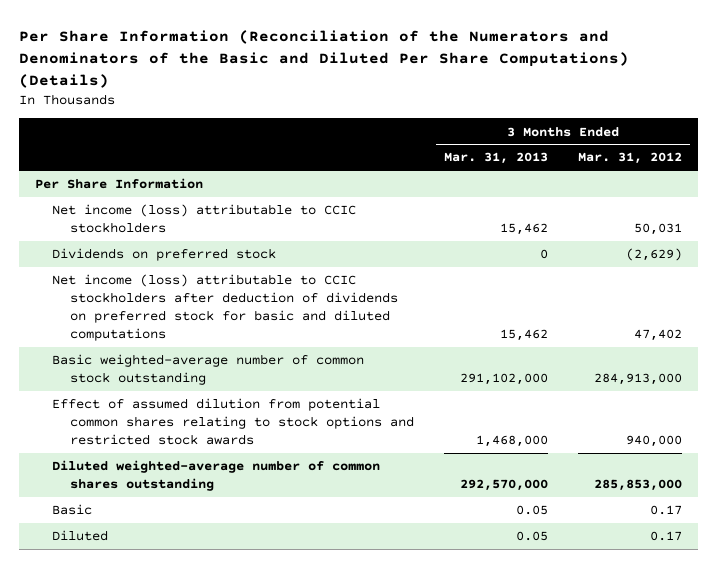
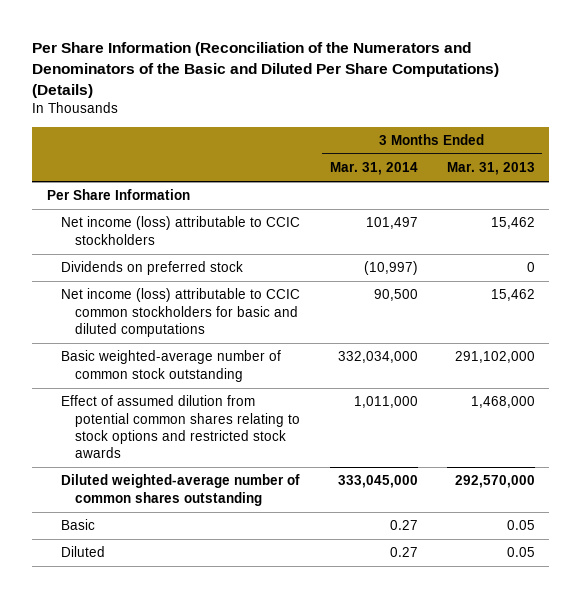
- | 3 Months Ended Mar. 31, 2013 | 3 Months Ended Mar. 31, 2012
+ | 3 Months Ended Mar. 31, 2014 | 3 Months Ended Mar. 31, 2013
- Net income (loss) attributable to CCIC stockholders after deduction of dividends on preferred stock for basic and diluted computations | 15,462 | 47,402
+ Net income (loss) attributable to CCIC common stockholders for basic and diluted computations | 90,500 | 15,462

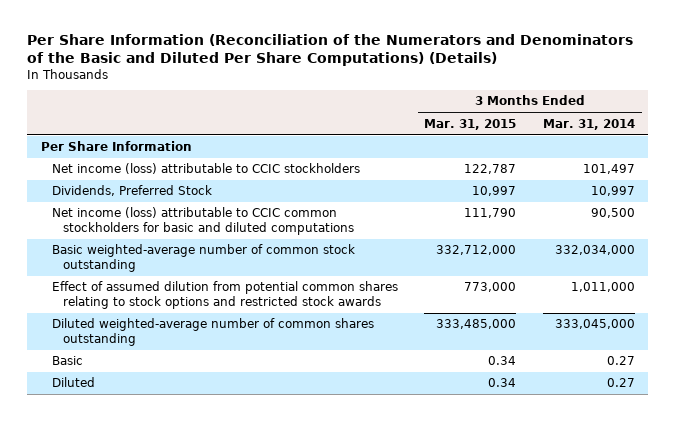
- | 3 Months Ended Mar. 31, 2014 | 3 Months Ended Mar. 31, 2013
+ | 3 Months Ended Mar. 31, 2015 | 3 Months Ended Mar. 31, 2014
- Dividends on preferred stock | (10,997) | 0
+ Dividends, Preferred Stock | 10,997 | 10,997

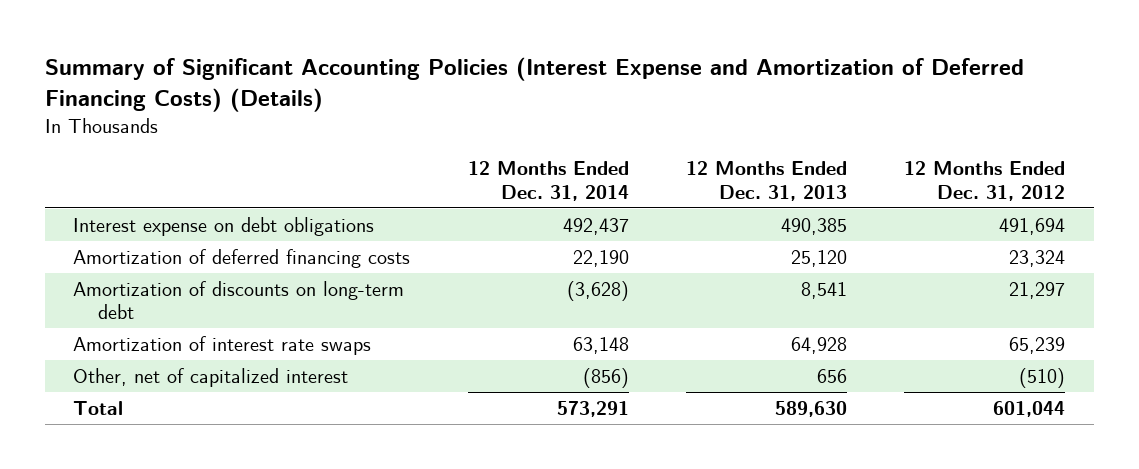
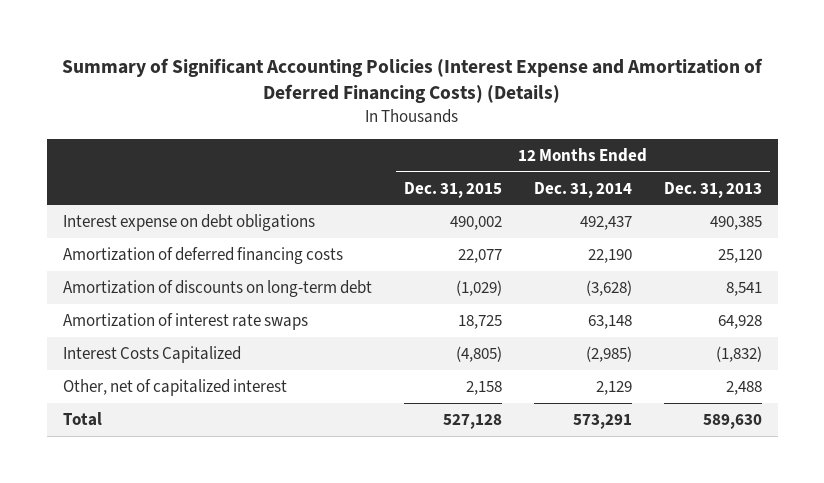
- | 12 Months Ended Dec. 31, 2014 | 12 Months Ended Dec. 31, 2013 | 12 Months Ended Dec. 31, 2012
+ | 12 Months Ended Dec. 31, 2015 | 12 Months Ended Dec. 31, 2014 | 12 Months Ended Dec. 31, 2013
- Other, net of capitalized interest | (856) | 656 | (510)
+ Interest Costs Capitalized | (4,805) | (2,985) | (1,832)
+ Other, net of capitalized interest | 2,158 | 2,129 | 2,488

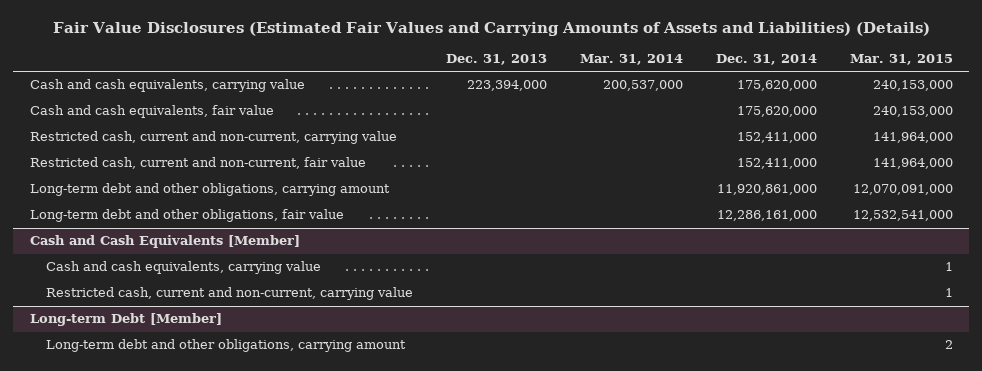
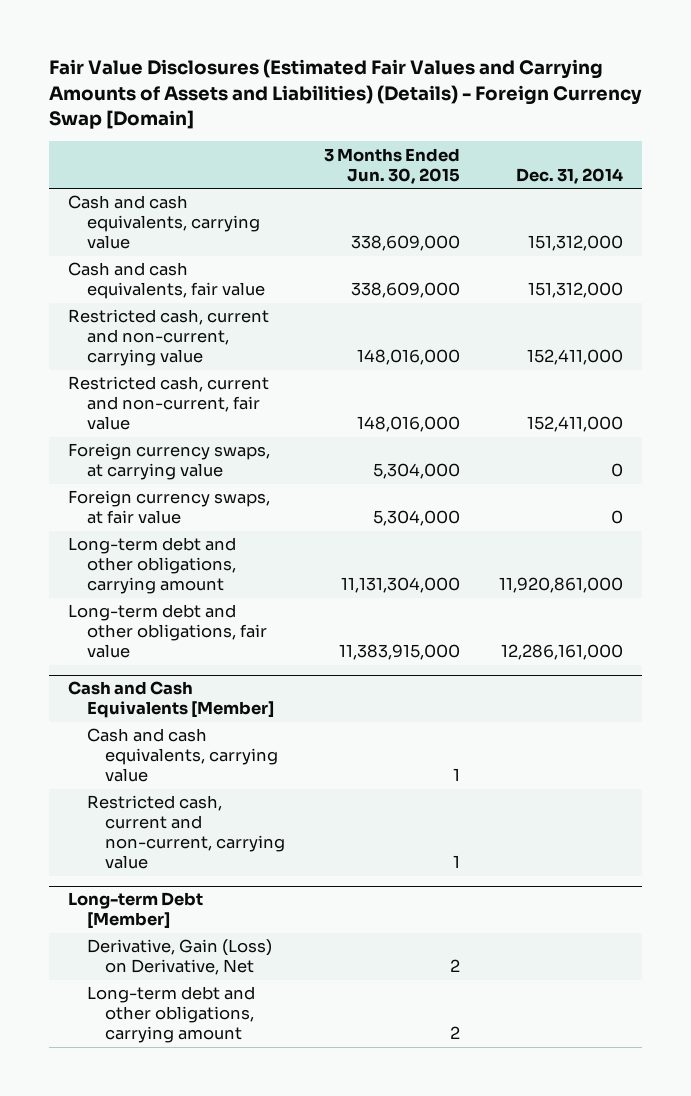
- Fair Value Disclosures (Estimated Fair Values and Carrying Amounts of Assets and Liabilities) (Details)
+ Fair Value Disclosures (Estimated Fair Values and Carrying Amounts of Assets and Liabilities) (Details) - Foreign Currency Swap [Domain]
- | Dec. 31, 2013 | Mar. 31, 2014 | Dec. 31, 2014 | Mar. 31, 2015
+ | 3 Months Ended Jun. 30, 2015 | Dec. 31, 2014
- Cash and cash equivalents, carrying value | 223,394,000 | 200,537,000 | 175,620,000 | 240,153,000
- Cash and cash equivalents, fair value | | | 175,620,000 | 240,153,000
+ Cash and cash equivalents, carrying value | 338,609,000 | 151,312,000
+ Cash and cash equivalents, fair value | 338,609,000 | 151,312,000
+ Foreign currency swaps, at carrying value | 5,304,000 | 0
+ Foreign currency swaps, at fair value | 5,304,000 | 0
@ Long-term Debt [Member]
+ Derivative, Gain (Loss) on Derivative, Net | 2 |

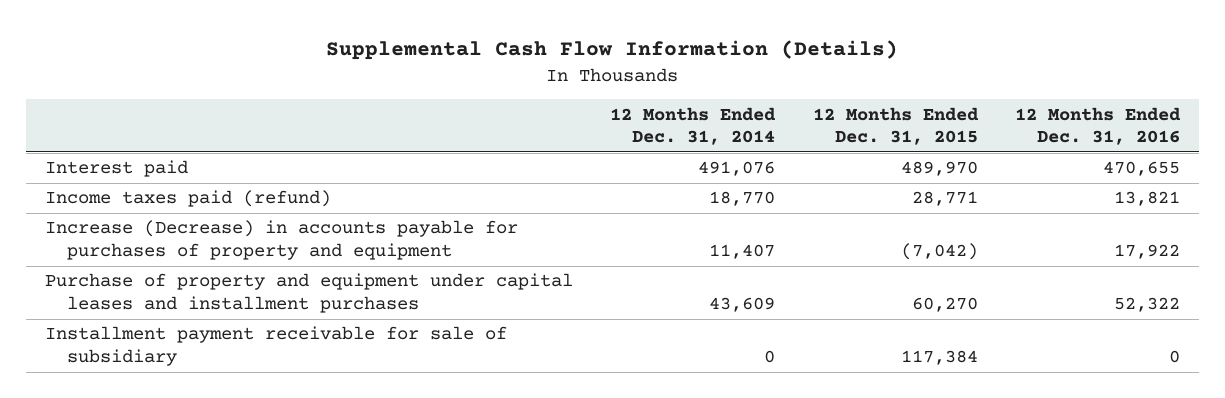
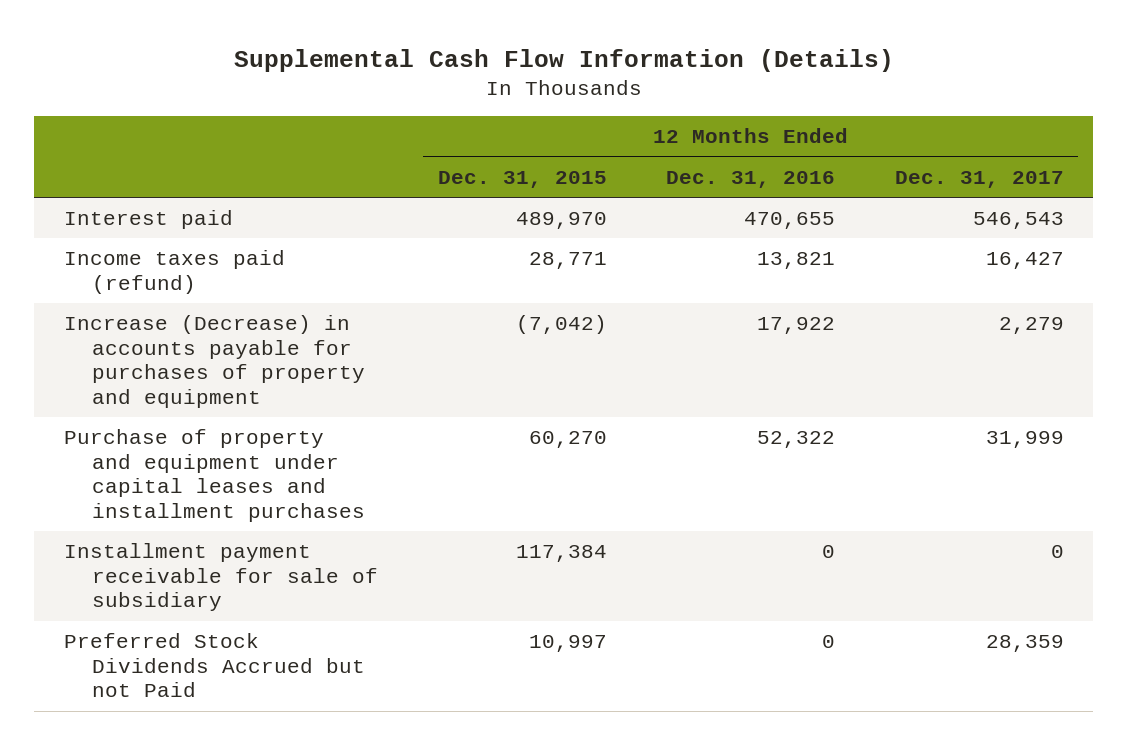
- | 12 Months Ended Dec. 31, 2014 | 12 Months Ended Dec. 31, 2015 | 12 Months Ended Dec. 31, 2016
+ | 12 Months Ended Dec. 31, 2015 | 12 Months Ended Dec. 31, 2016 | 12 Months Ended Dec. 31, 2017
+ Preferred Stock Dividends Accrued but not Paid | 10,997 | 0 | 28,359

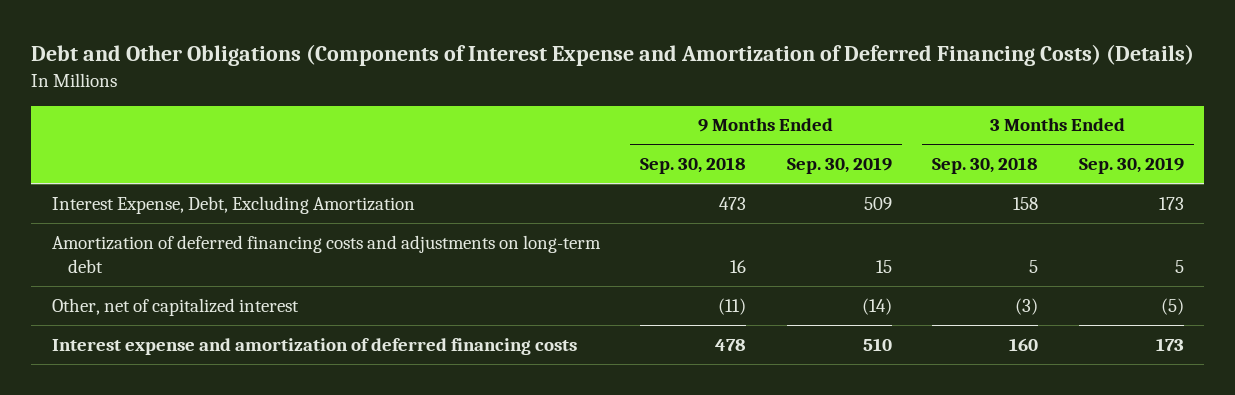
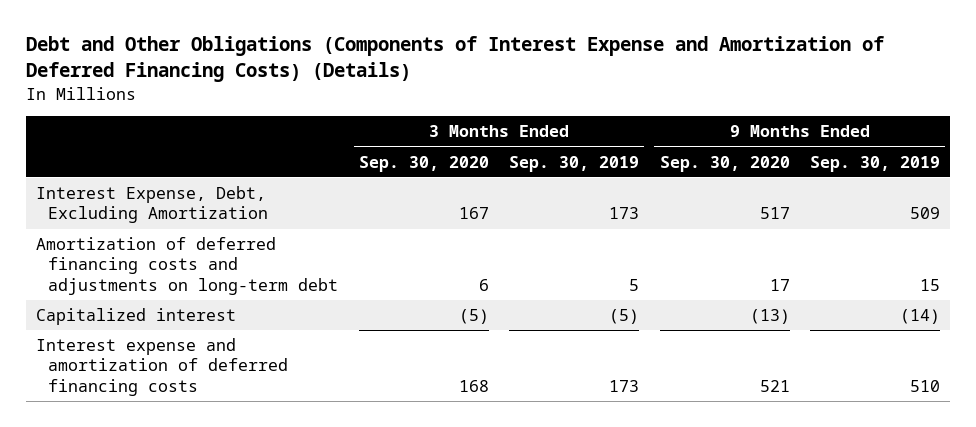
- | 9 Months Ended Sep. 30, 2018 | 9 Months Ended Sep. 30, 2019 | 3 Months Ended Sep. 30, 2018 | 3 Months Ended Sep. 30, 2019
+ | 3 Months Ended Sep. 30, 2020 | 3 Months Ended Sep. 30, 2019 | 9 Months Ended Sep. 30, 2020 | 9 Months Ended Sep. 30, 2019
- Other, net of capitalized interest | (11) | (14) | (3) | (5)
+ Capitalized interest | (5) | (5) | (13) | (14)

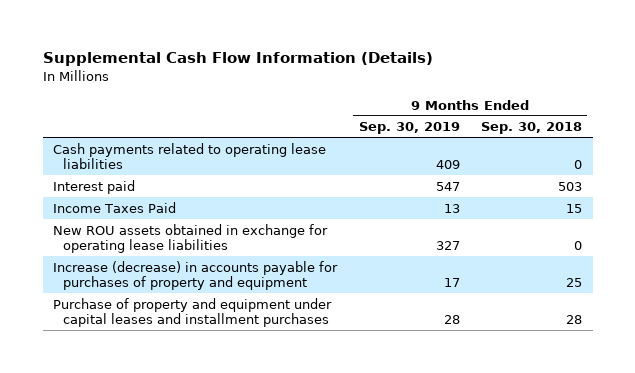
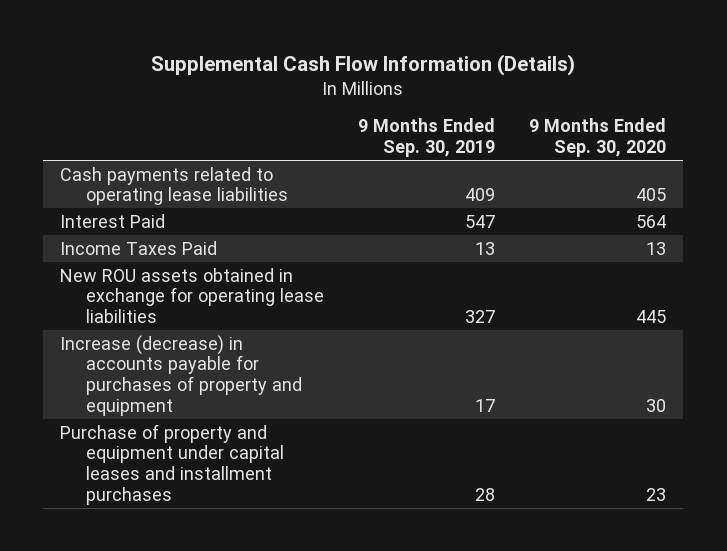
- | 9 Months Ended Sep. 30, 2019 | 9 Months Ended Sep. 30, 2018
+ | 9 Months Ended Sep. 30, 2019 | 9 Months Ended Sep. 30, 2020
- Interest paid | 547 | 503
+ Interest Paid | 547 | 564

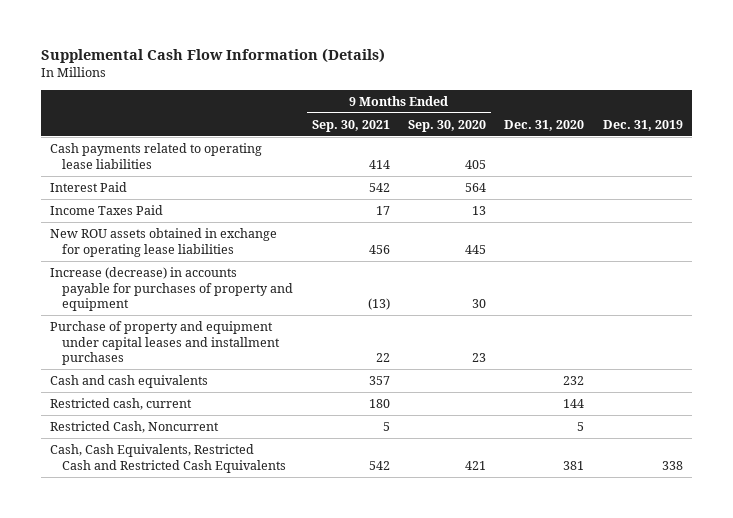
- | 9 Months Ended Sep. 30, 2019 | 9 Months Ended Sep. 30, 2020
+ | 9 Months Ended Sep. 30, 2021 | 9 Months Ended Sep. 30, 2020 | Dec. 31, 2020 | Dec. 31, 2019
+ Cash and cash equivalents | 357 | | 232 |
+ Restricted cash, current | 180 | | 144 |
+ Restricted Cash, Noncurrent | 5 | | 5 |
+ Cash, Cash Equivalents, Restricted Cash and Restricted Cash Equivalents | 542 | 421 | 381 | 338

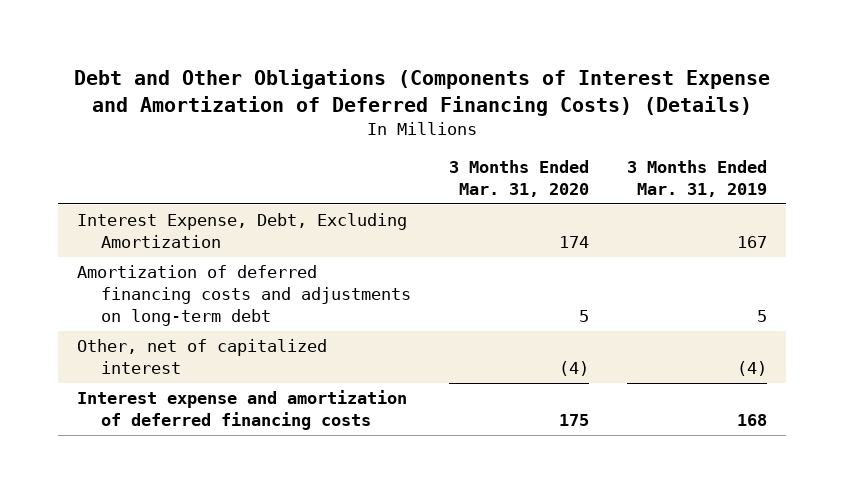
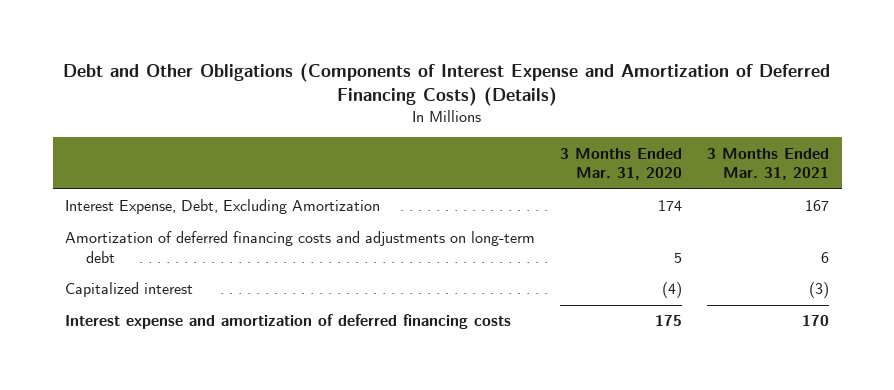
- | 3 Months Ended Mar. 31, 2020 | 3 Months Ended Mar. 31, 2019
+ | 3 Months Ended Mar. 31, 2020 | 3 Months Ended Mar. 31, 2021
- Other, net of capitalized interest | (4) | (4)
+ Capitalized interest | (4) | (3)

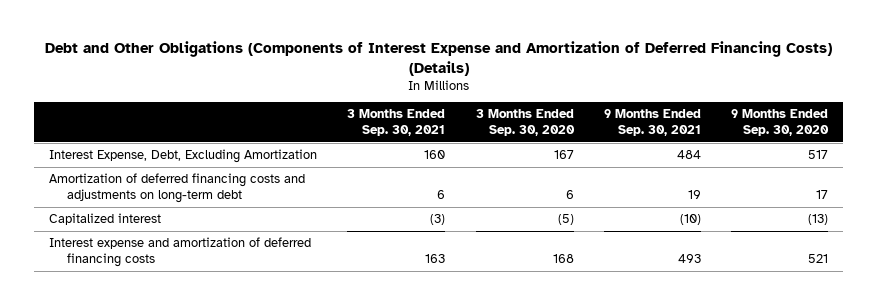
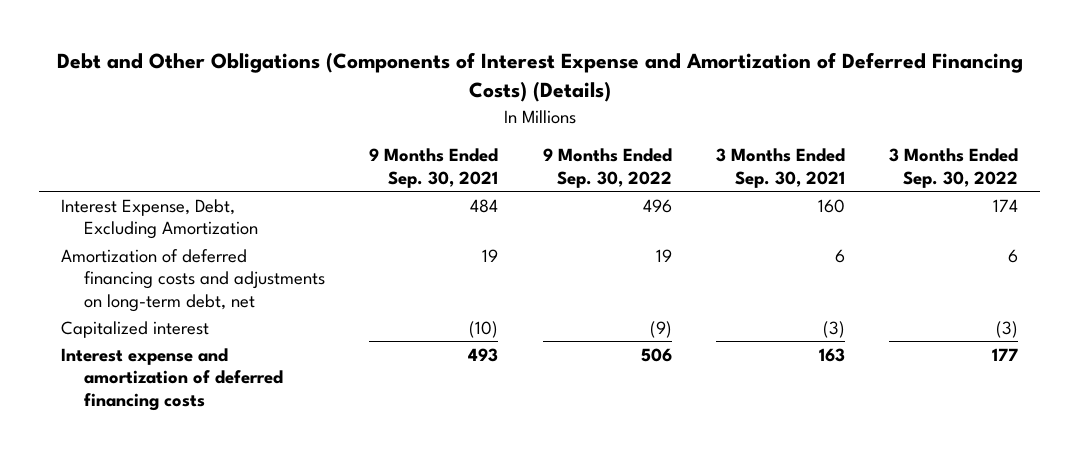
- | 3 Months Ended Sep. 30, 2021 | 3 Months Ended Sep. 30, 2020 | 9 Months Ended Sep. 30, 2021 | 9 Months Ended Sep. 30, 2020
+ | 9 Months Ended Sep. 30, 2021 | 9 Months Ended Sep. 30, 2022 | 3 Months Ended Sep. 30, 2021 | 3 Months Ended Sep. 30, 2022
- Amortization of deferred financing costs and adjustments on long-term debt | 6 | 6 | 19 | 17
+ Amortization of deferred financing costs and adjustments on long-term debt, net | 19 | 19 | 6 | 6

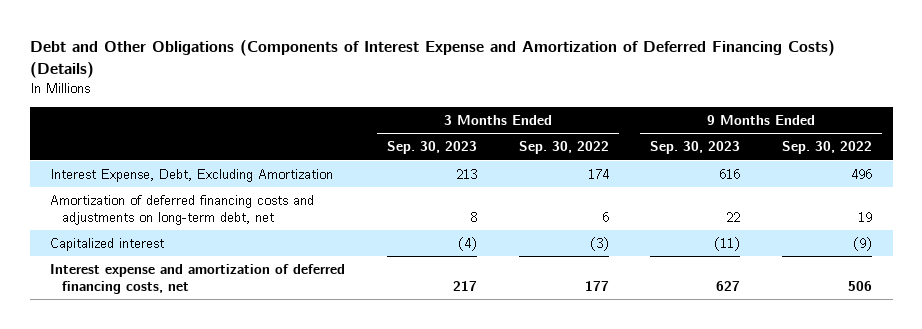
- | 9 Months Ended Sep. 30, 2021 | 9 Months Ended Sep. 30, 2022 | 3 Months Ended Sep. 30, 2021 | 3 Months Ended Sep. 30, 2022
+ | 3 Months Ended Sep. 30, 2023 | 3 Months Ended Sep. 30, 2022 | 9 Months Ended Sep. 30, 2023 | 9 Months Ended Sep. 30, 2022
- Interest expense and amortization of deferred financing costs | 493 | 506 | 163 | 177
+ Interest expense and amortization of deferred financing costs, net | 217 | 177 | 627 | 506

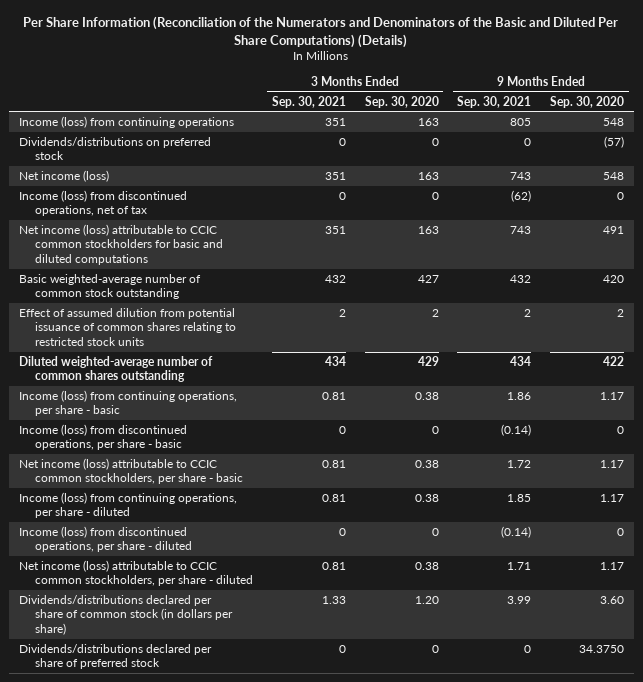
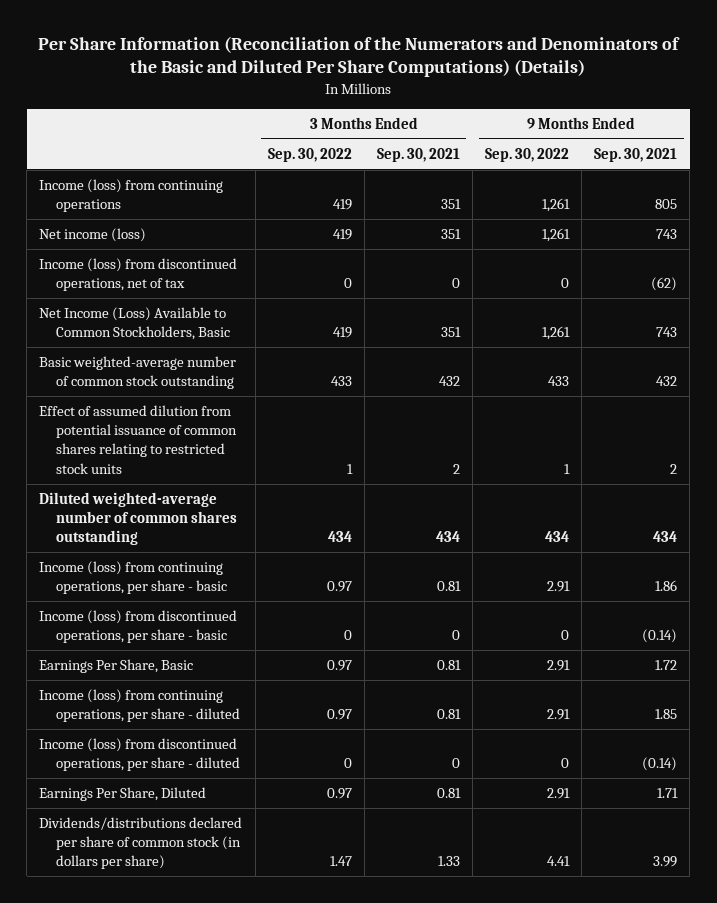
- | 3 Months Ended Sep. 30, 2021 | 3 Months Ended Sep. 30, 2020 | 9 Months Ended Sep. 30, 2021 | 9 Months Ended Sep. 30, 2020
+ | 3 Months Ended Sep. 30, 2022 | 3 Months Ended Sep. 30, 2021 | 9 Months Ended Sep. 30, 2022 | 9 Months Ended Sep. 30, 2021
- Dividends/distributions on preferred stock | 0 | 0 | 0 | (57)
- Net income (loss) attributable to CCIC common stockholders for basic and diluted computations | 351 | 163 | 743 | 491
+ Net Income (Loss) Available to Common Stockholders, Basic | 419 | 351 | 1,261 | 743
- Net income (loss) attributable to CCIC common stockholders, per share - basic | 0.81 | 0.38 | 1.72 | 1.17
+ Earnings Per Share, Basic | 0.97 | 0.81 | 2.91 | 1.72
- Net income (loss) attributable to CCIC common stockholders, per share - diluted | 0.81 | 0.38 | 1.71 | 1.17
+ Earnings Per Share, Diluted | 0.97 | 0.81 | 2.91 | 1.71
- Dividends/distributions declared per share of preferred stock | 0 | 0 | 0 | 34.3750

